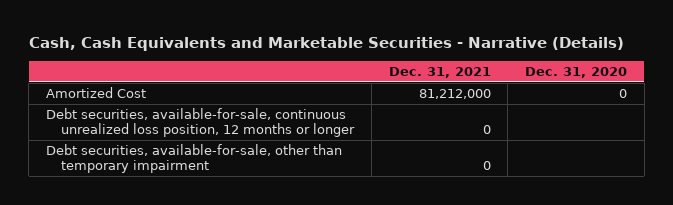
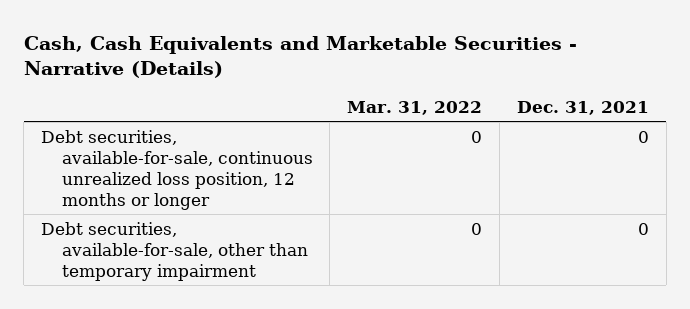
- | Dec. 31, 2021 | Dec. 31, 2020
+ | Mar. 31, 2022 | Dec. 31, 2021
- Amortized Cost | 81,212,000 | 0

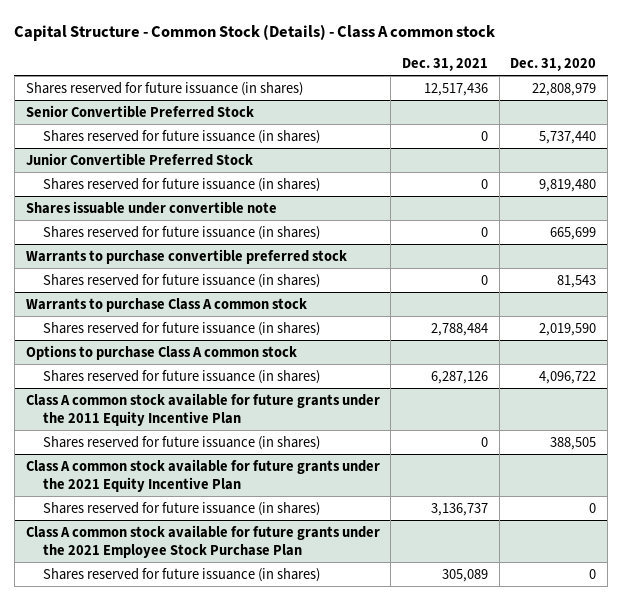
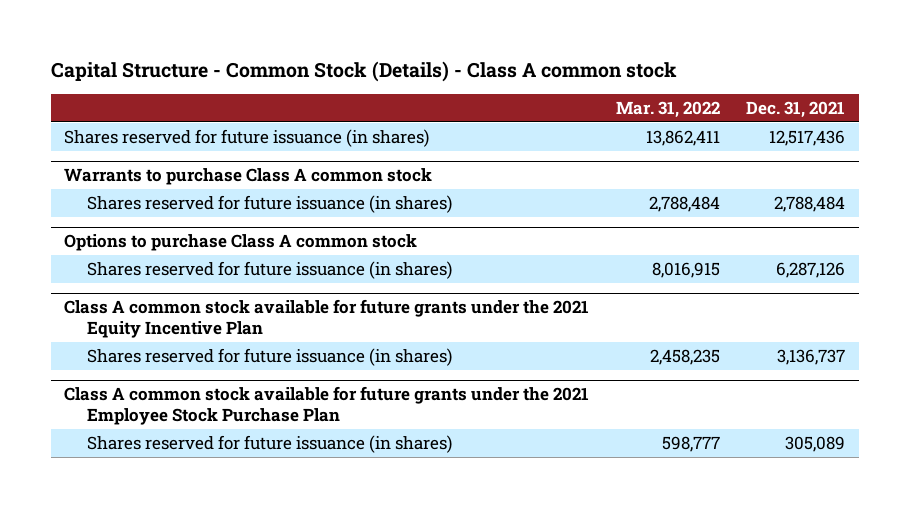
- | Dec. 31, 2021 | Dec. 31, 2020
+ | Mar. 31, 2022 | Dec. 31, 2021
- Senior Convertible Preferred Stock
- Shares reserved for future issuance (in shares) | 0 | 5,737,440
- Junior Convertible Preferred Stock
- Shares reserved for future issuance (in shares) | 0 | 9,819,480
- Shares issuable under convertible note
- Shares reserved for future issuance (in shares) | 0 | 665,699
- Warrants to purchase convertible preferred stock
- Shares reserved for future issuance (in shares) | 0 | 81,543
- Class A common stock available for future grants under the 2011 Equity Incentive Plan
- Shares reserved for future issuance (in shares) | 0 | 388,505

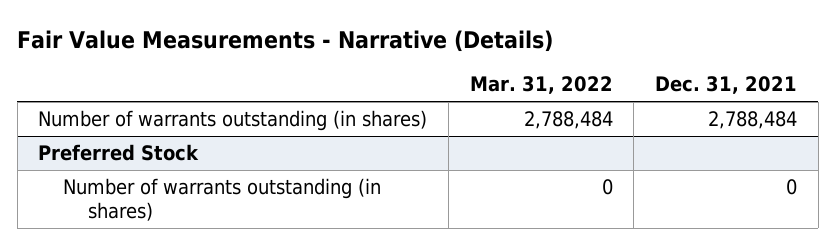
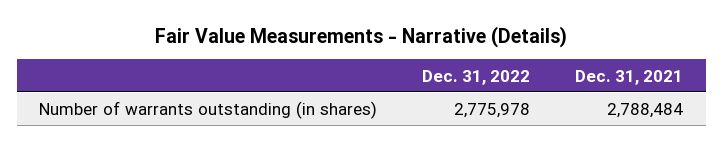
- | Mar. 31, 2022 | Dec. 31, 2021
+ | Dec. 31, 2022 | Dec. 31, 2021
- Preferred Stock
- Number of warrants outstanding (in shares) | 0 | 0

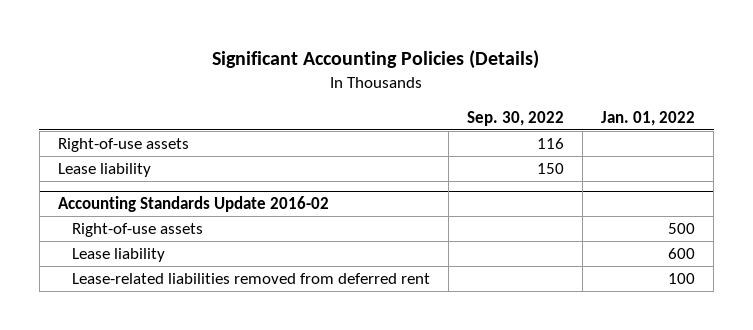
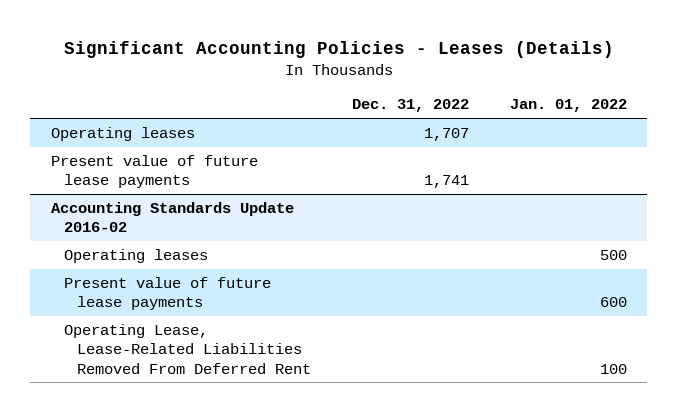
- Significant Accounting Policies (Details)
+ Significant Accounting Policies - Leases (Details)
- | Sep. 30, 2022 | Jan. 01, 2022
+ | Dec. 31, 2022 | Jan. 01, 2022
- Right-of-use assets | 116 |
- Lease liability | 150 |
+ Operating leases | 1,707 |
+ Present value of future lease payments | 1,741 |
@ Accounting Standards Update 2016-02
- Right-of-use assets | | 500
- Lease liability | | 600
- Lease-related liabilities removed from deferred rent | | 100
+ Operating leases | | 500
+ Present value of future lease payments | | 600
+ Operating Lease, Lease-Related Liabilities Removed From Deferred Rent | | 100

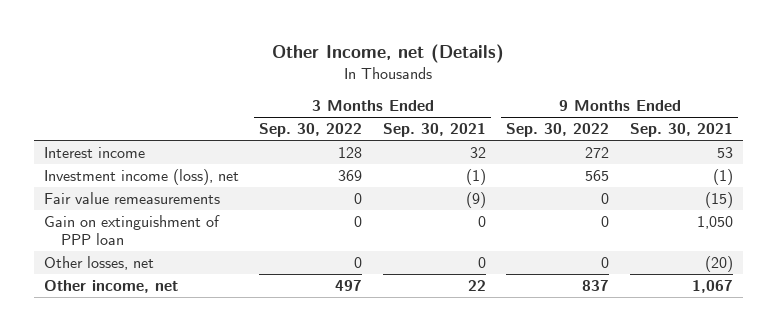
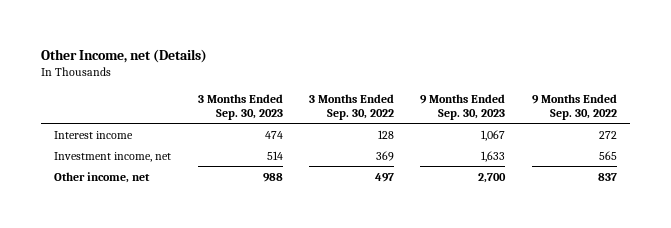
- | 3 Months Ended Sep. 30, 2022 | 3 Months Ended Sep. 30, 2021 | 9 Months Ended Sep. 30, 2022 | 9 Months Ended Sep. 30, 2021
+ | 3 Months Ended Sep. 30, 2023 | 3 Months Ended Sep. 30, 2022 | 9 Months Ended Sep. 30, 2023 | 9 Months Ended Sep. 30, 2022
- Investment income (loss), net | 369 | (1) | 565 | (1)
- Fair value remeasurements | 0 | (9) | 0 | (15)
- Gain on extinguishment of PPP loan | 0 | 0 | 0 | 1,050
- Other losses, net | 0 | 0 | 0 | (20)
+ Investment income, net | 514 | 369 | 1,633 | 565

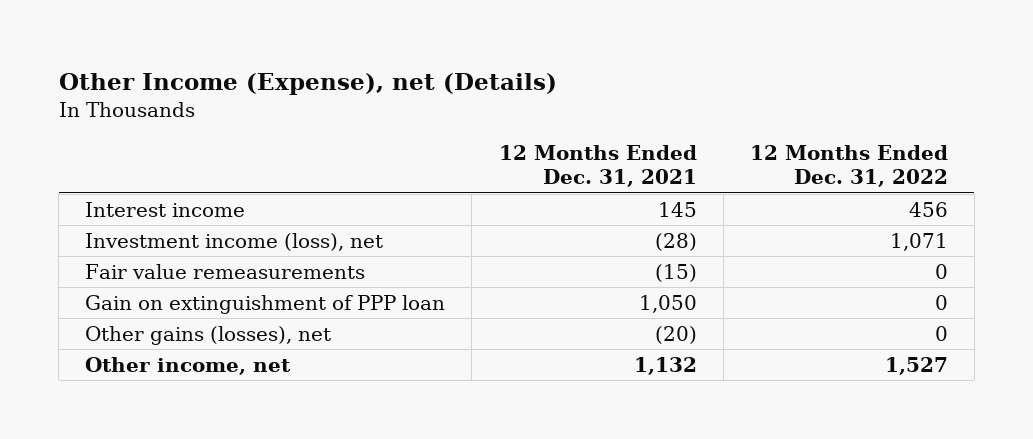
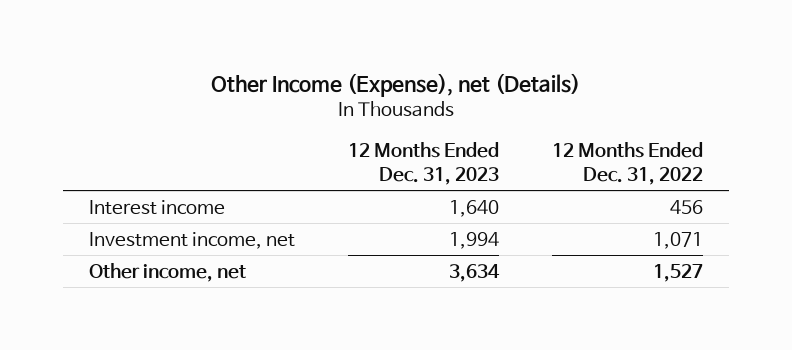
- | 12 Months Ended Dec. 31, 2021 | 12 Months Ended Dec. 31, 2022
+ | 12 Months Ended Dec. 31, 2023 | 12 Months Ended Dec. 31, 2022
- Investment income (loss), net | (28) | 1,071
- Fair value remeasurements | (15) | 0
- Gain on extinguishment of PPP loan | 1,050 | 0
- Other gains (losses), net | (20) | 0
+ Investment income, net | 1,994 | 1,071

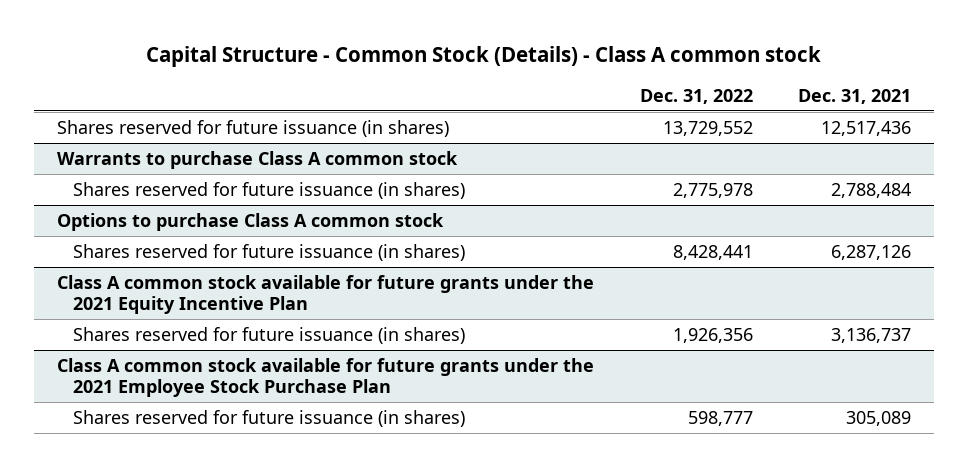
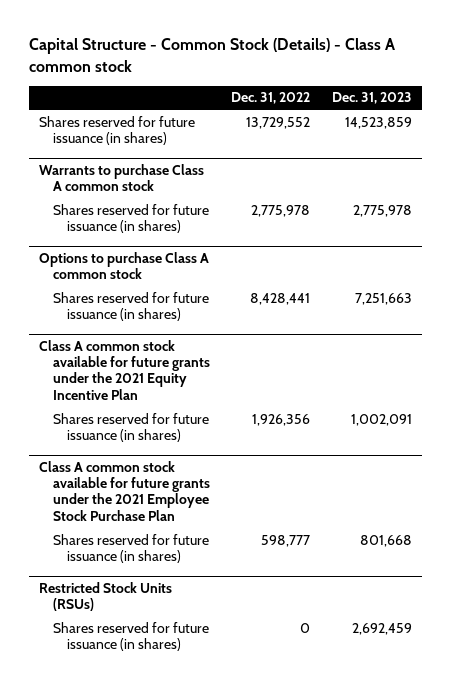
- | Dec. 31, 2022 | Dec. 31, 2021
+ | Dec. 31, 2022 | Dec. 31, 2023
+ Restricted Stock Units (RSUs)
+ Shares reserved for future issuance (in shares) | 0 | 2,692,459

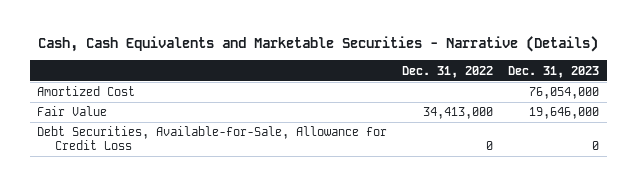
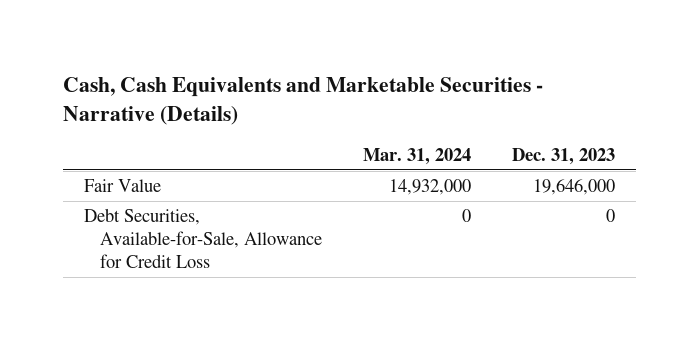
- | Dec. 31, 2022 | Dec. 31, 2023
+ | Mar. 31, 2024 | Dec. 31, 2023
- Amortized Cost | | 76,054,000

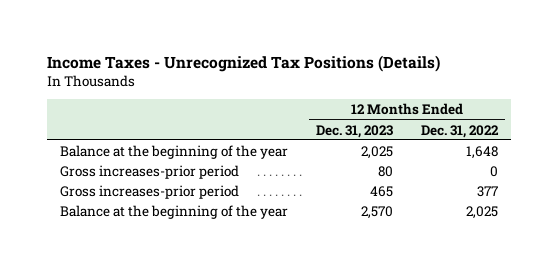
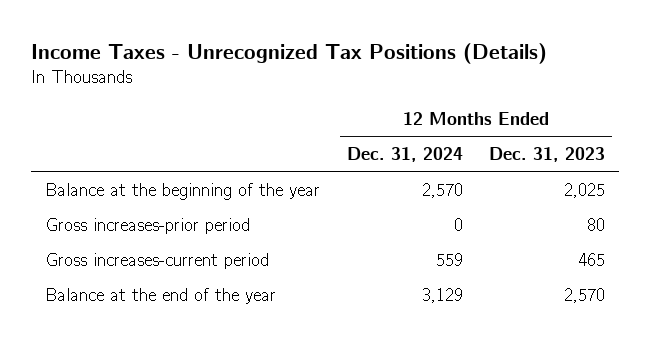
- | 12 Months Ended Dec. 31, 2023 | 12 Months Ended Dec. 31, 2022
+ | 12 Months Ended Dec. 31, 2024 | 12 Months Ended Dec. 31, 2023
- Gross increases-prior period | 465 | 377
- Balance at the beginning of the year | 2,570 | 2,025
+ Gross increases-current period | 559 | 465
+ Balance at the end of the year | 3,129 | 2,570

